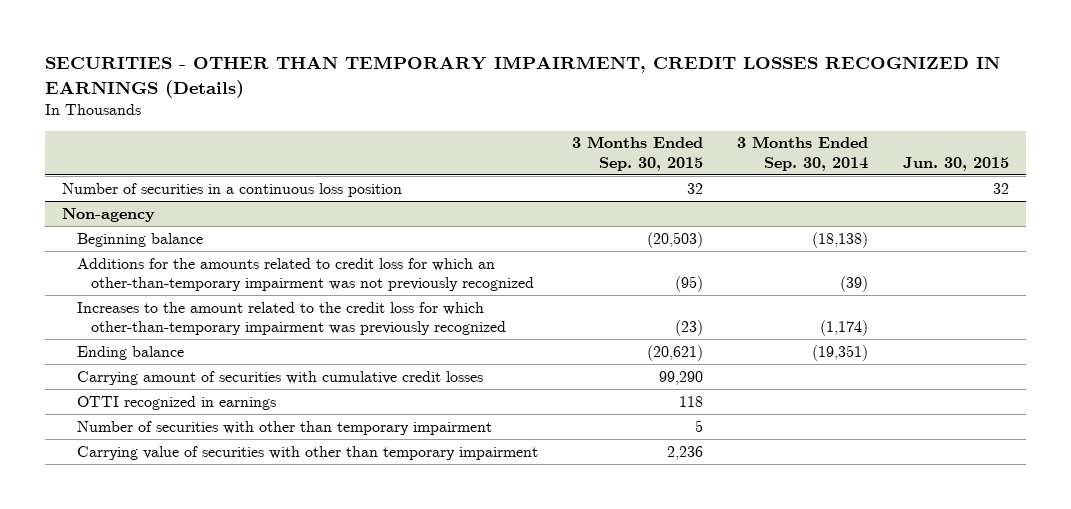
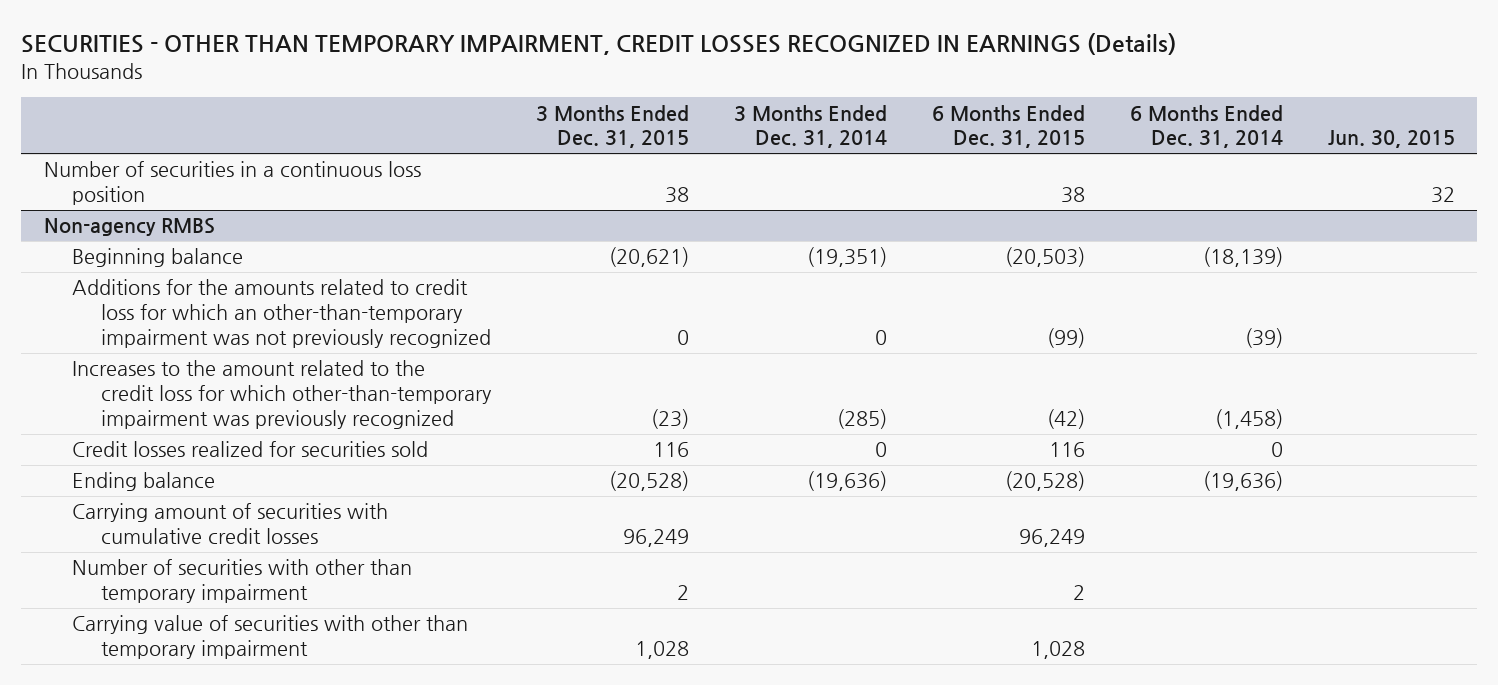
- | 3 Months Ended Sep. 30, 2015 | 3 Months Ended Sep. 30, 2014 | Jun. 30, 2015
+ | 3 Months Ended Dec. 31, 2015 | 3 Months Ended Dec. 31, 2014 | 6 Months Ended Dec. 31, 2015 | 6 Months Ended Dec. 31, 2014 | Jun. 30, 2015
- Non-agency
+ Non-agency RMBS
+ Credit losses realized for securities sold | 116 | 0 | 116 | 0 |
- OTTI recognized in earnings | 118 | |

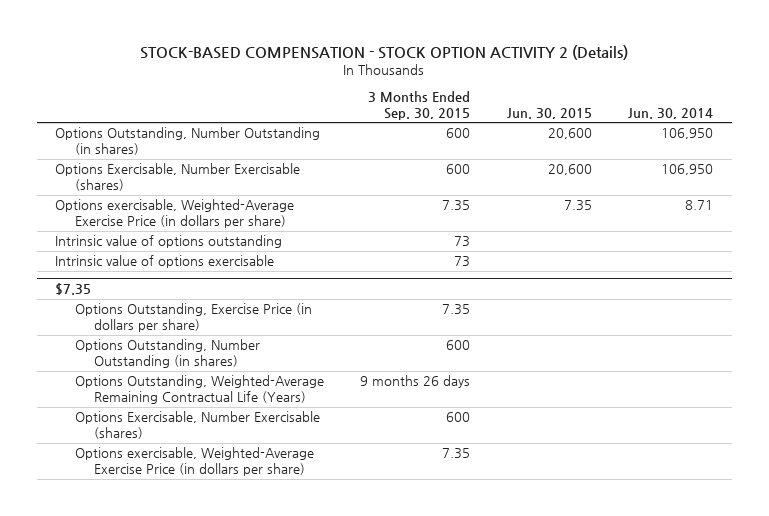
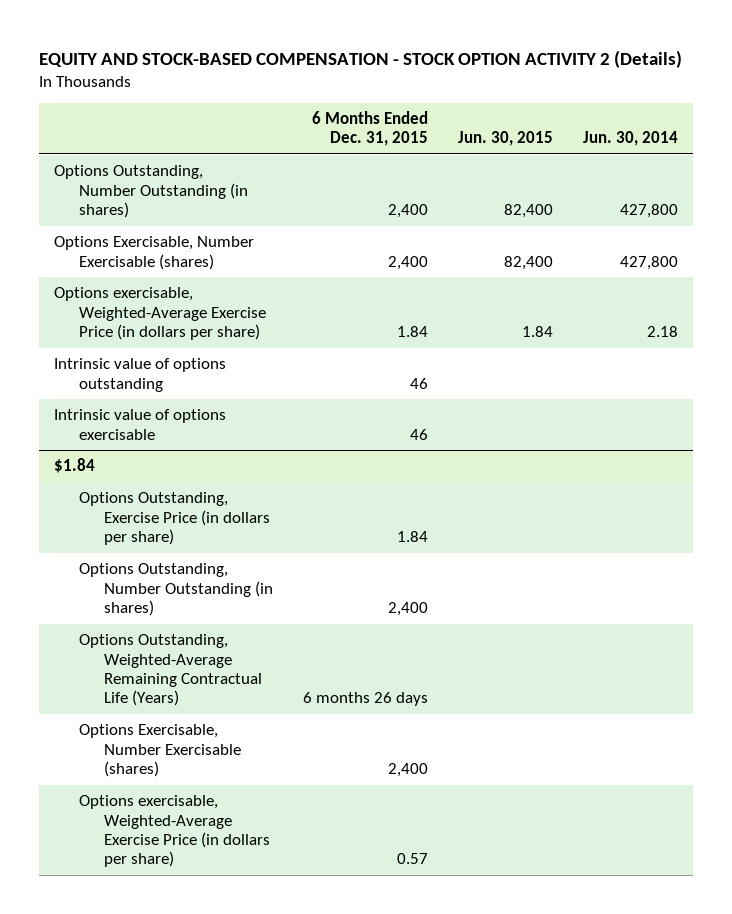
- STOCK-BASED COMPENSATION - STOCK OPTION ACTIVITY 2 (Details)
+ EQUITY AND STOCK-BASED COMPENSATION - STOCK OPTION ACTIVITY 2 (Details)
- | 3 Months Ended Sep. 30, 2015 | Jun. 30, 2015 | Jun. 30, 2014
+ | 6 Months Ended Dec. 31, 2015 | Jun. 30, 2015 | Jun. 30, 2014
- Options Outstanding, Number Outstanding (in shares) | 600 | 20,600 | 106,950
- Options Exercisable, Number Exercisable (shares) | 600 | 20,600 | 106,950
- Options exercisable, Weighted-Average Exercise Price (in dollars per share) | 7.35 | 7.35 | 8.71
+ Options Outstanding, Number Outstanding (in shares) | 2,400 | 82,400 | 427,800
+ Options Exercisable, Number Exercisable (shares) | 2,400 | 82,400 | 427,800
+ Options exercisable, Weighted-Average Exercise Price (in dollars per share) | 1.84 | 1.84 | 2.18
- $7.35
+ $1.84

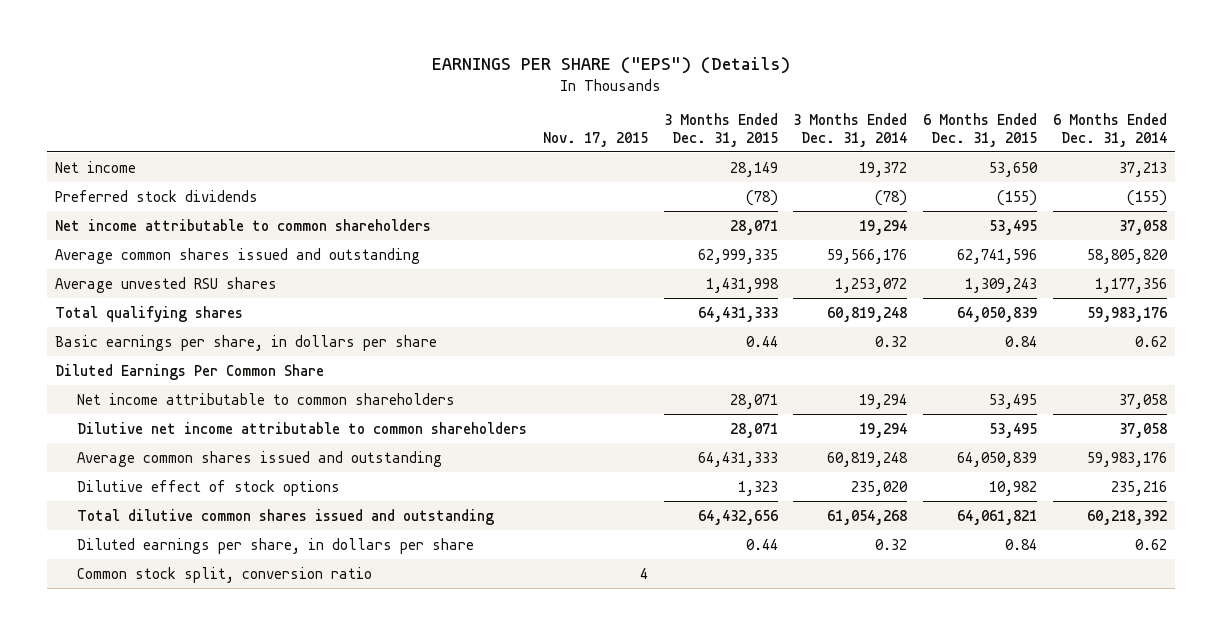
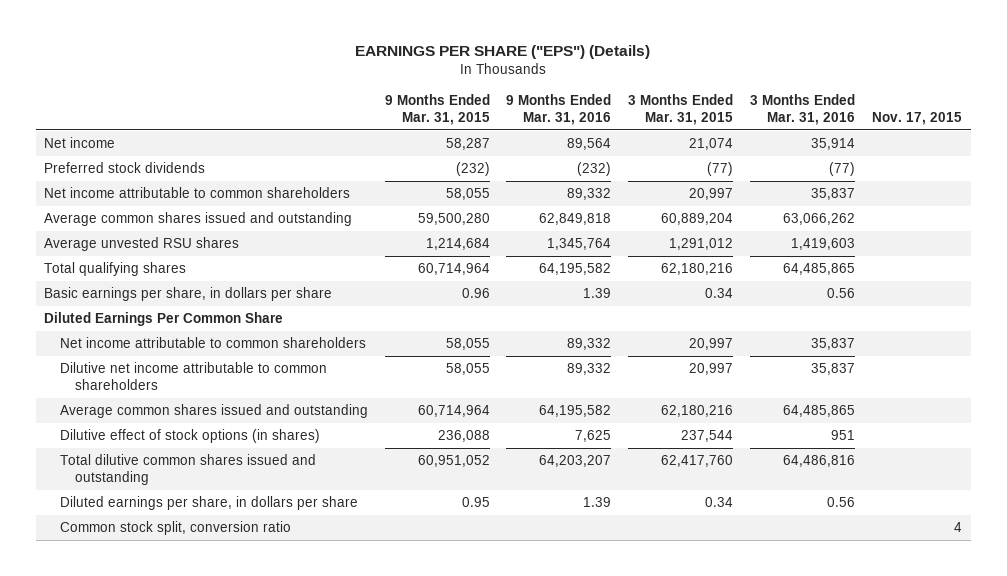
- | Nov. 17, 2015 | 3 Months Ended Dec. 31, 2015 | 3 Months Ended Dec. 31, 2014 | 6 Months Ended Dec. 31, 2015 | 6 Months Ended Dec. 31, 2014
+ | 9 Months Ended Mar. 31, 2015 | 9 Months Ended Mar. 31, 2016 | 3 Months Ended Mar. 31, 2015 | 3 Months Ended Mar. 31, 2016 | Nov. 17, 2015
- Dilutive effect of stock options | | 1,323 | 235,020 | 10,982 | 235,216
+ Dilutive effect of stock options (in shares) | 236,088 | 7,625 | 237,544 | 951 |

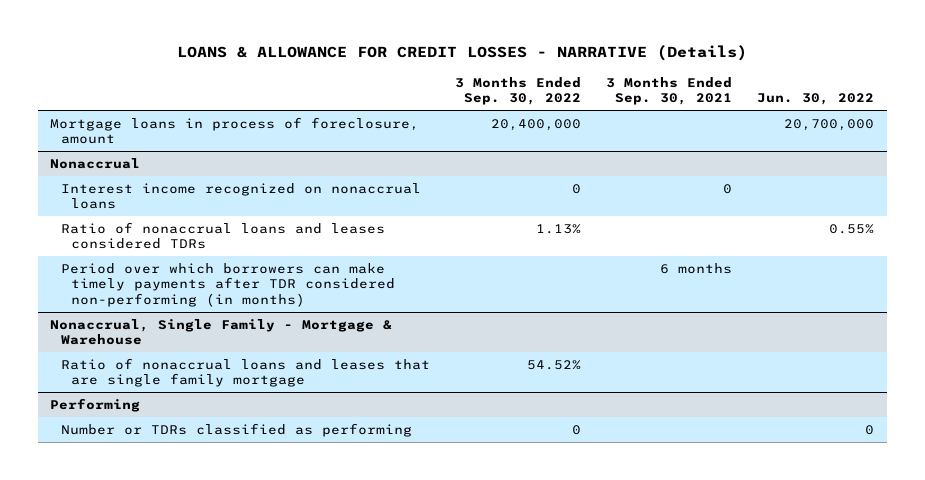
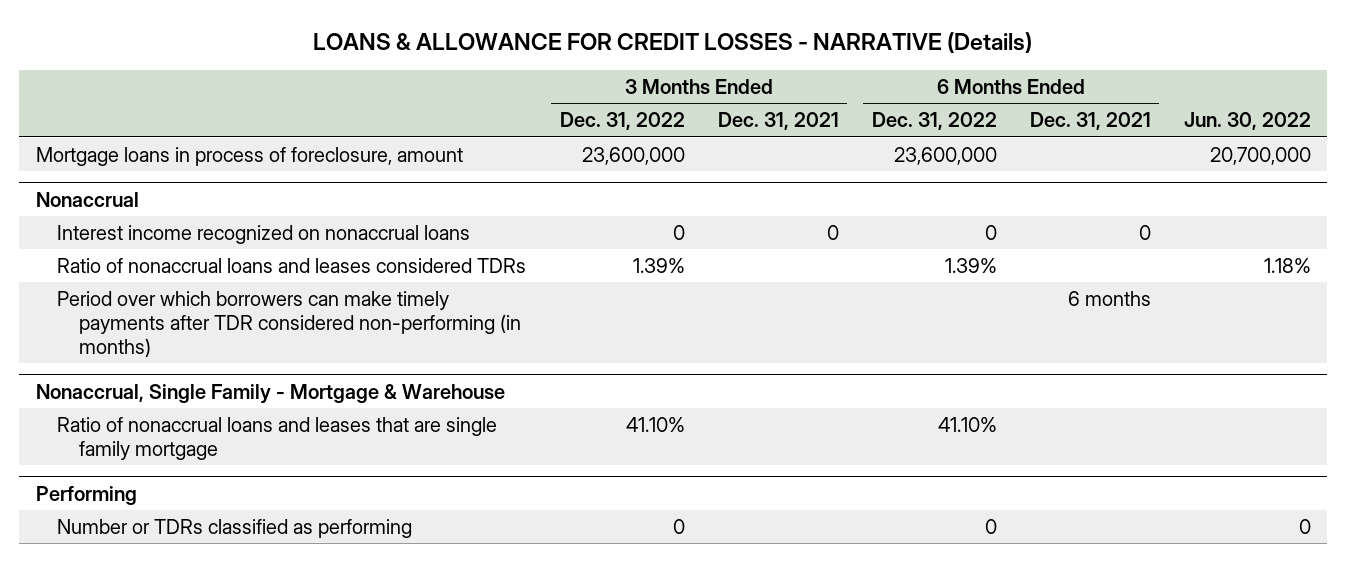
- | 3 Months Ended Sep. 30, 2022 | 3 Months Ended Sep. 30, 2021 | Jun. 30, 2022
+ | 3 Months Ended Dec. 31, 2022 | 3 Months Ended Dec. 31, 2021 | 6 Months Ended Dec. 31, 2022 | 6 Months Ended Dec. 31, 2021 | Jun. 30, 2022
@ Nonaccrual
- Ratio of nonaccrual loans and leases considered TDRs | 1.13% | | 0.55%
+ Ratio of nonaccrual loans and leases considered TDRs | 1.39% | | 1.39% | | 1.18%

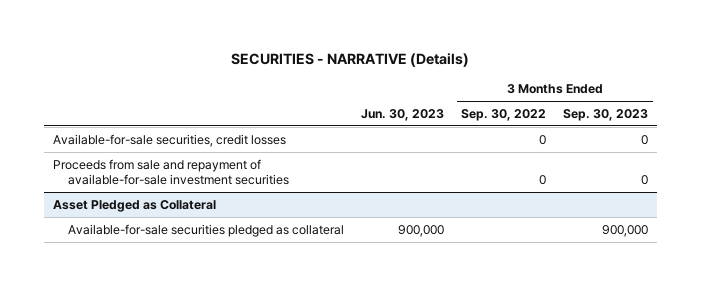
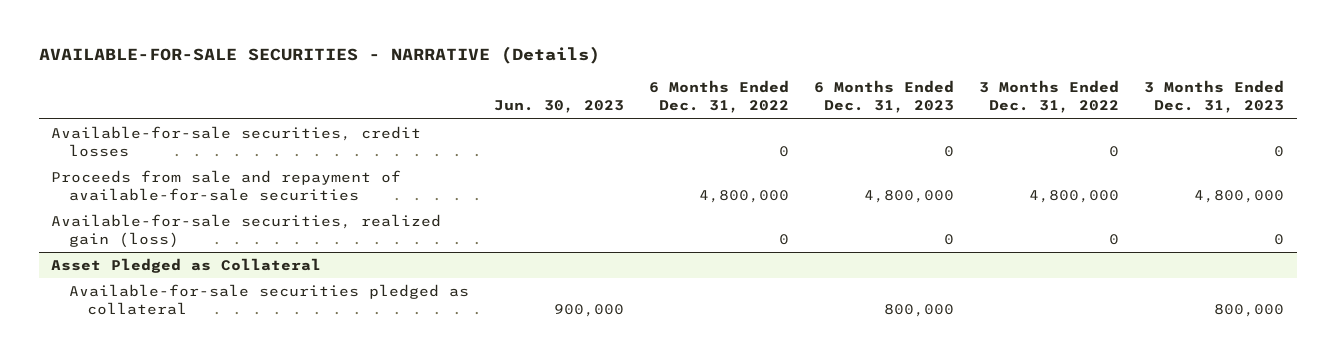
- SECURITIES - NARRATIVE (Details)
+ AVAILABLE-FOR-SALE SECURITIES - NARRATIVE (Details)
- | Jun. 30, 2023 | 3 Months Ended Sep. 30, 2022 | 3 Months Ended Sep. 30, 2023
+ | Jun. 30, 2023 | 6 Months Ended Dec. 31, 2022 | 6 Months Ended Dec. 31, 2023 | 3 Months Ended Dec. 31, 2022 | 3 Months Ended Dec. 31, 2023
- Proceeds from sale and repayment of available-for-sale investment securities | | 0 | 0
+ Proceeds from sale and repayment of available-for-sale securities | | 4,800,000 | 4,800,000 | 4,800,000 | 4,800,000
+ Available-for-sale securities, realized gain (loss) | | 0 | 0 | 0 | 0

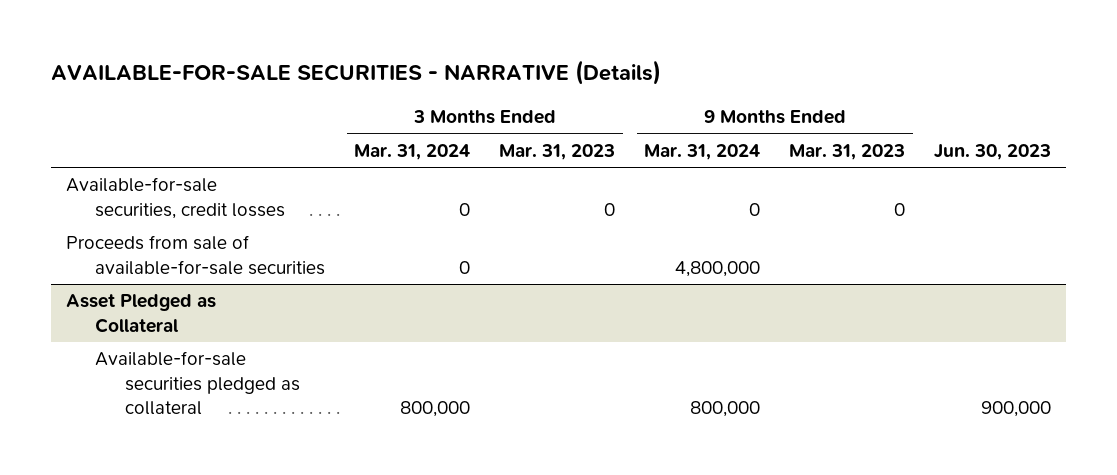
- | Jun. 30, 2023 | 6 Months Ended Dec. 31, 2022 | 6 Months Ended Dec. 31, 2023 | 3 Months Ended Dec. 31, 2022 | 3 Months Ended Dec. 31, 2023
+ | 3 Months Ended Mar. 31, 2024 | 3 Months Ended Mar. 31, 2023 | 9 Months Ended Mar. 31, 2024 | 9 Months Ended Mar. 31, 2023 | Jun. 30, 2023
- Proceeds from sale and repayment of available-for-sale securities | | 4,800,000 | 4,800,000 | 4,800,000 | 4,800,000
- Available-for-sale securities, realized gain (loss) | | 0 | 0 | 0 | 0
+ Proceeds from sale of available-for-sale securities | 0 | | 4,800,000 | |

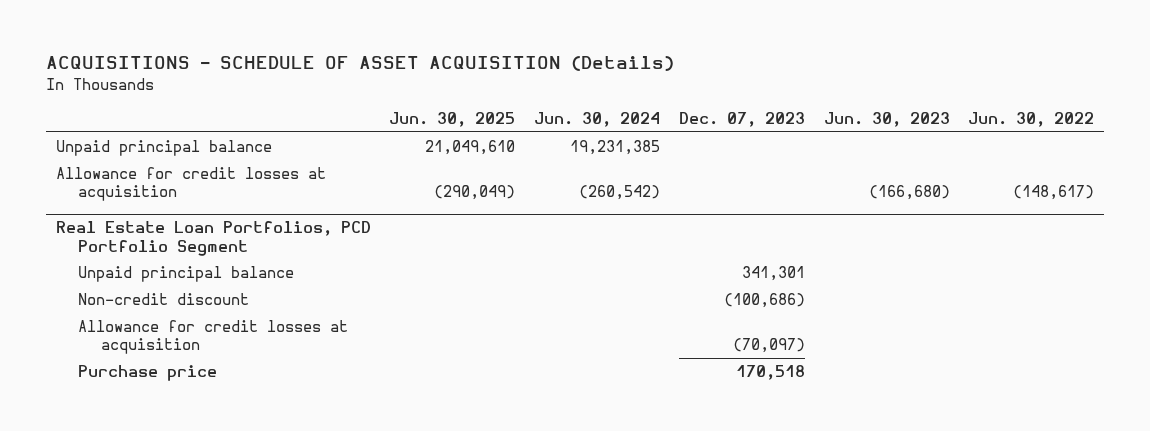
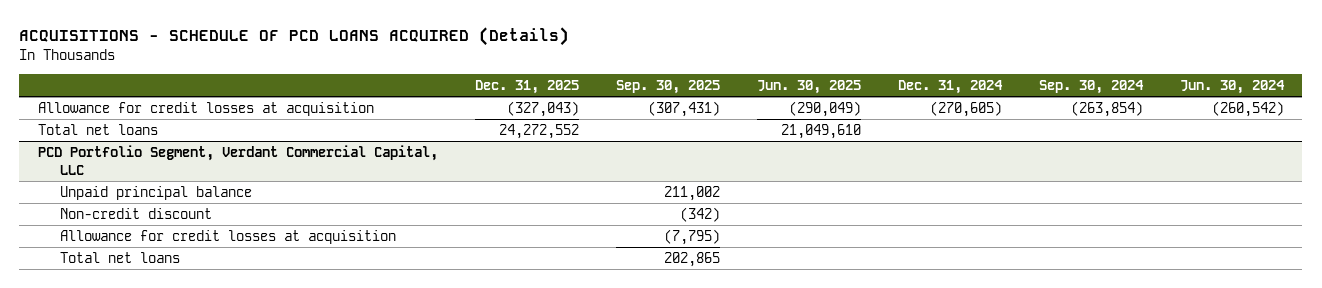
- ACQUISITIONS - SCHEDULE OF ASSET ACQUISITION (Details)
+ ACQUISITIONS - SCHEDULE OF PCD LOANS ACQUIRED (Details)
- | Jun. 30, 2025 | Jun. 30, 2024 | Dec. 07, 2023 | Jun. 30, 2023 | Jun. 30, 2022
+ | Dec. 31, 2025 | Sep. 30, 2025 | Jun. 30, 2025 | Dec. 31, 2024 | Sep. 30, 2024 | Jun. 30, 2024
- Unpaid principal balance | 21,049,610 | 19,231,385 | | |
- Real Estate Loan Portfolios, PCD Portfolio Segment
- Unpaid principal balance | | | 341,301 | |
- Non-credit discount | | | (100,686) | |
- Allowance for credit losses at acquisition | | | (70,097) | |
- Purchase price | | | 170,518 | |
+ Total net loans | 24,272,552 | | 21,049,610 | | |
+ PCD Portfolio Segment, Verdant Commercial Capital, LLC
+ Unpaid principal balance | | 211,002 | | | |
+ Non-credit discount | | (342) | | | |
+ Allowance for credit losses at acquisition | | (7,795) | | | |
+ Total net loans | | 202,865 | | | |

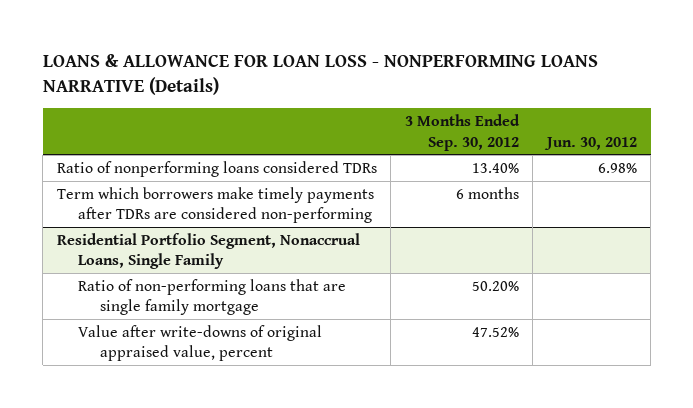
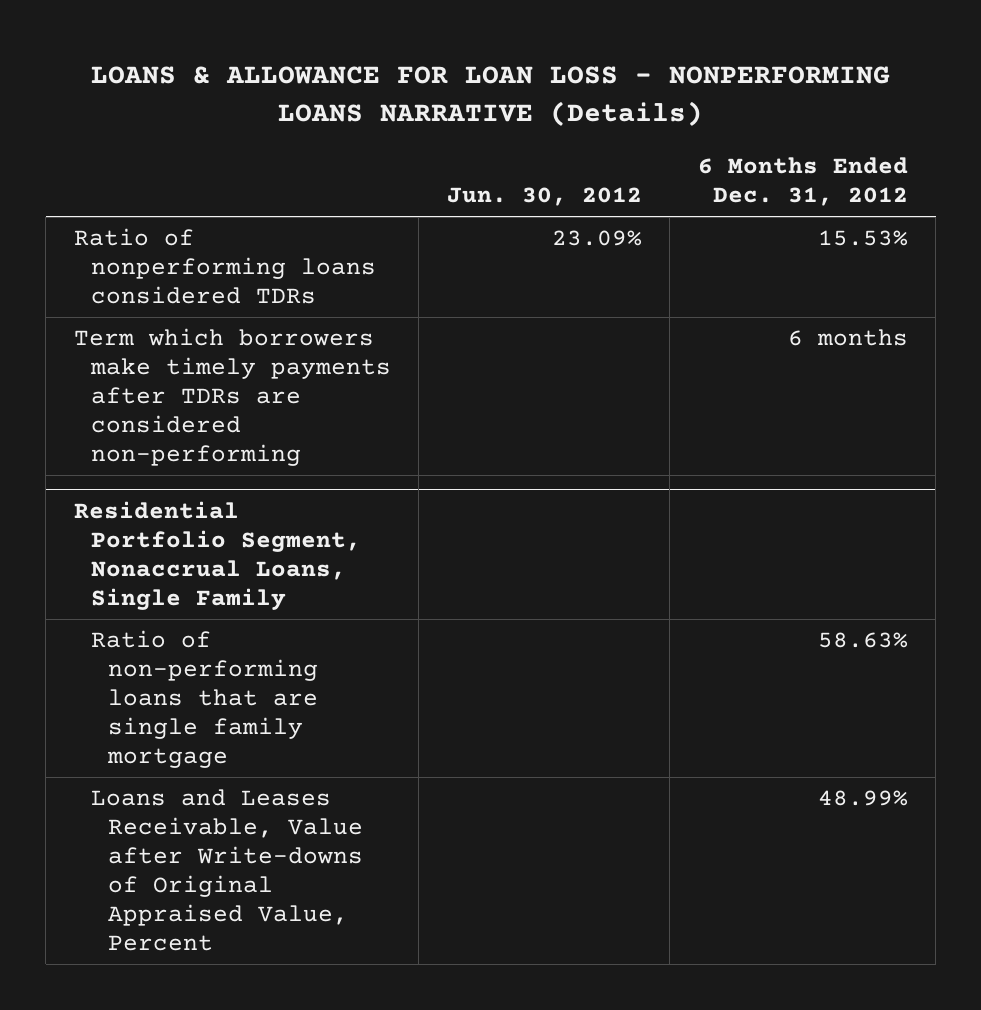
- | 3 Months Ended Sep. 30, 2012 | Jun. 30, 2012
+ | Jun. 30, 2012 | 6 Months Ended Dec. 31, 2012
- Ratio of nonperforming loans considered TDRs | 13.40% | 6.98%
+ Ratio of nonperforming loans considered TDRs | 23.09% | 15.53%
@ Residential Portfolio Segment, Nonaccrual Loans, Single Family
- Value after write-downs of original appraised value, percent | 47.52% |
+ Loans and Leases Receivable, Value after Write-downs of Original Appraised Value, Percent | | 48.99%

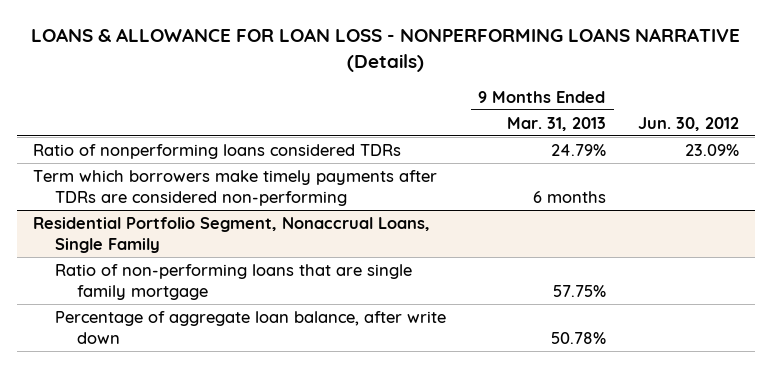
- | Jun. 30, 2012 | 6 Months Ended Dec. 31, 2012
+ | 9 Months Ended Mar. 31, 2013 | Jun. 30, 2012
@ Residential Portfolio Segment, Nonaccrual Loans, Single Family
- Loans and Leases Receivable, Value after Write-downs of Original Appraised Value, Percent | | 48.99%
+ Percentage of aggregate loan balance, after write down | 50.78% |

